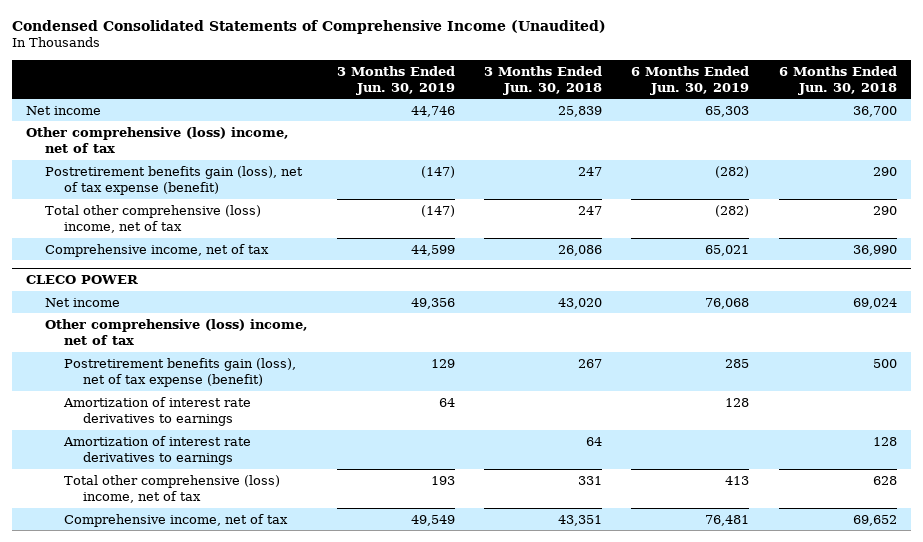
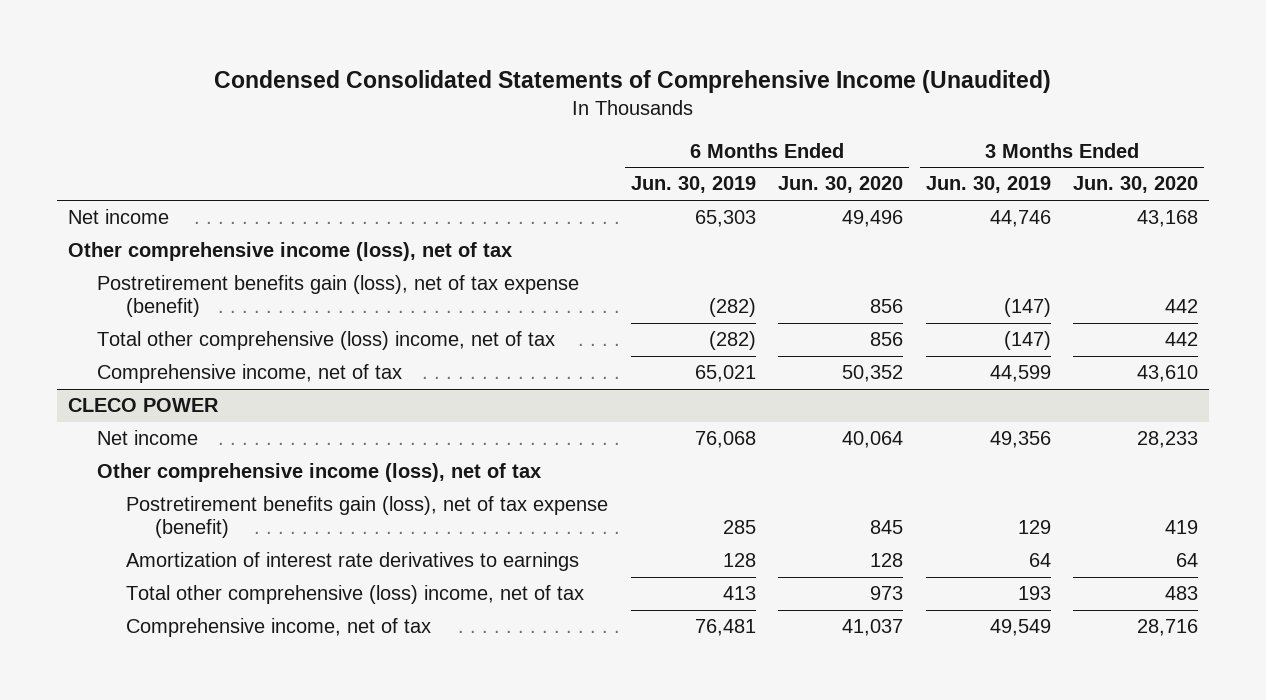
- | 3 Months Ended Jun. 30, 2019 | 3 Months Ended Jun. 30, 2018 | 6 Months Ended Jun. 30, 2019 | 6 Months Ended Jun. 30, 2018
+ | 6 Months Ended Jun. 30, 2019 | 6 Months Ended Jun. 30, 2020 | 3 Months Ended Jun. 30, 2019 | 3 Months Ended Jun. 30, 2020
- Other comprehensive (loss) income, net of tax
+ Other comprehensive income (loss), net of tax
@ CLECO POWER
- Other comprehensive (loss) income, net of tax
+ Other comprehensive income (loss), net of tax
- Amortization of interest rate derivatives to earnings | | 64 | | 128

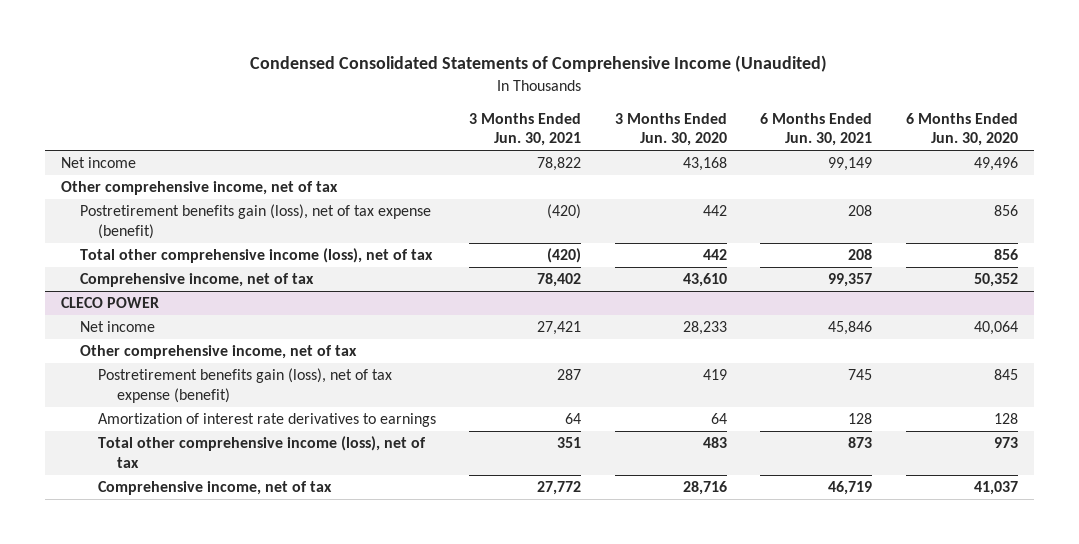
- | 6 Months Ended Jun. 30, 2019 | 6 Months Ended Jun. 30, 2020 | 3 Months Ended Jun. 30, 2019 | 3 Months Ended Jun. 30, 2020
+ | 3 Months Ended Jun. 30, 2021 | 3 Months Ended Jun. 30, 2020 | 6 Months Ended Jun. 30, 2021 | 6 Months Ended Jun. 30, 2020
- Other comprehensive income (loss), net of tax
+ Other comprehensive income, net of tax
- Total other comprehensive (loss) income, net of tax | (282) | 856 | (147) | 442
+ Total other comprehensive income (loss), net of tax | (420) | 442 | 208 | 856
@ CLECO POWER
- Other comprehensive income (loss), net of tax
+ Other comprehensive income, net of tax
- Total other comprehensive (loss) income, net of tax | 413 | 973 | 193 | 483
+ Total other comprehensive income (loss), net of tax | 351 | 483 | 873 | 973

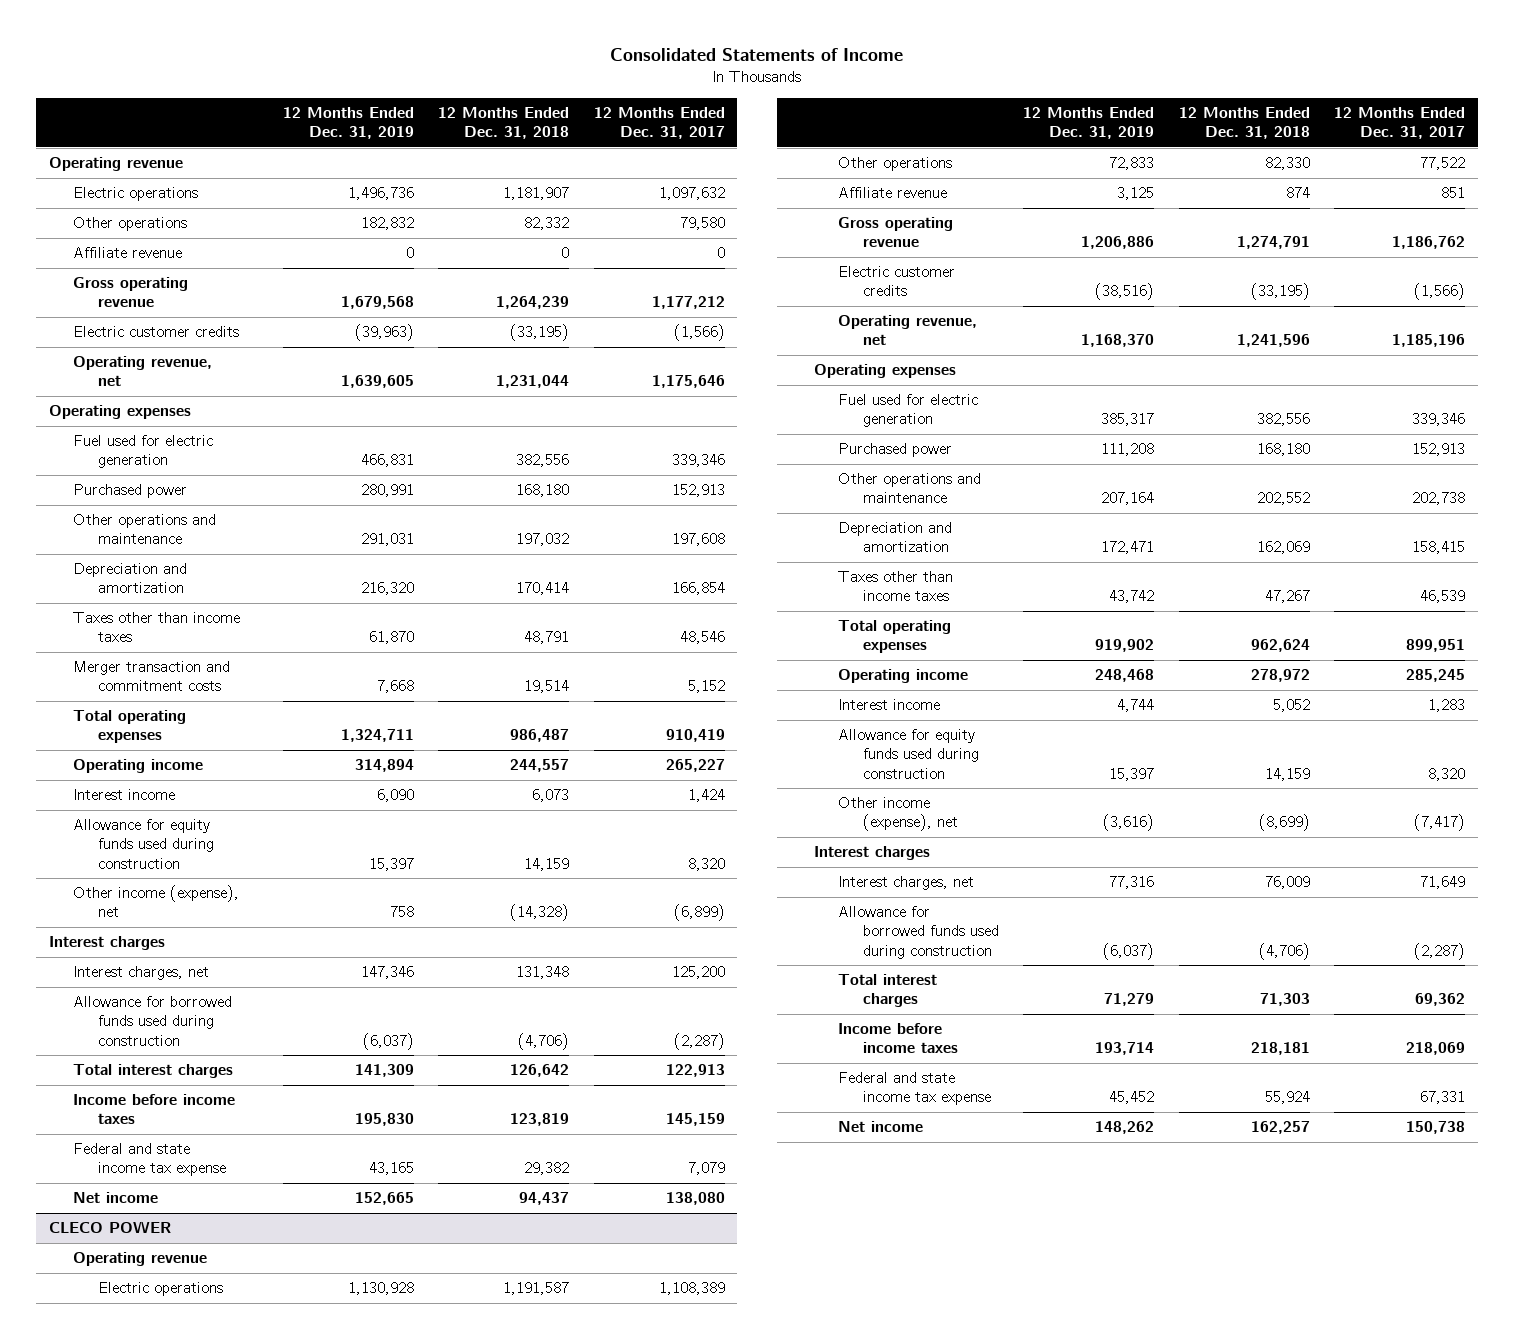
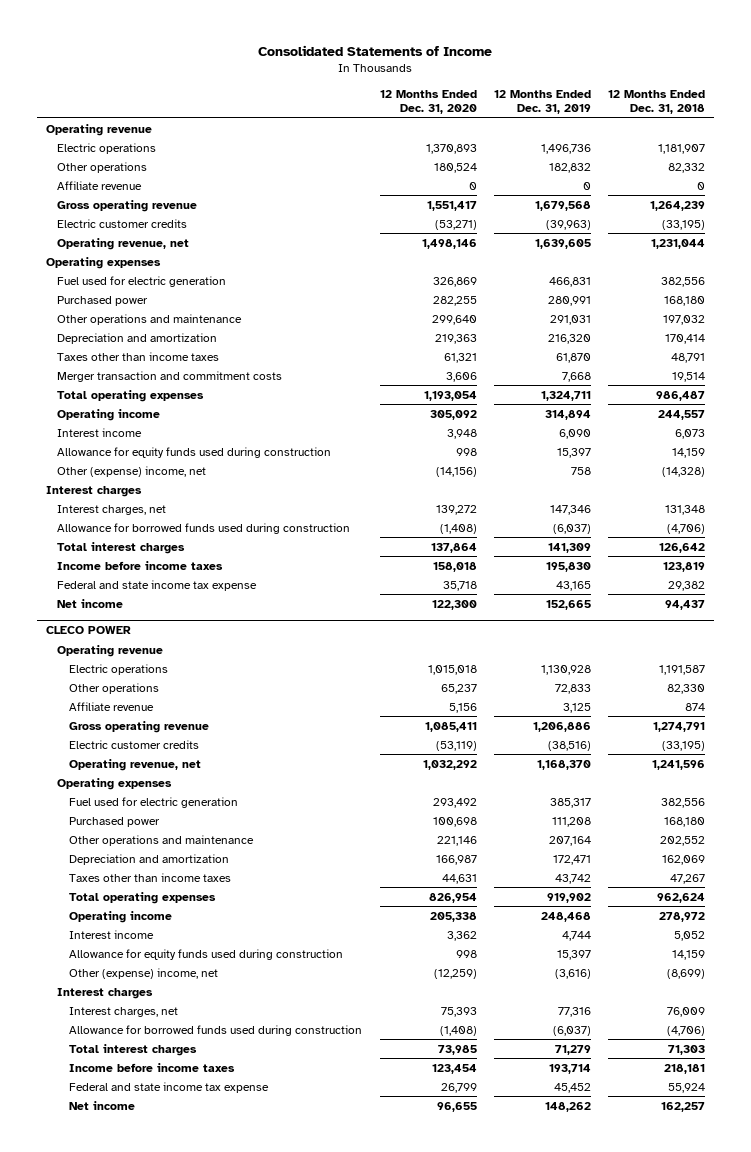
- | 12 Months Ended Dec. 31, 2019 | 12 Months Ended Dec. 31, 2018 | 12 Months Ended Dec. 31, 2017
+ | 12 Months Ended Dec. 31, 2020 | 12 Months Ended Dec. 31, 2019 | 12 Months Ended Dec. 31, 2018
- Other income (expense), net | 758 | (14,328) | (6,899)
+ Other (expense) income, net | (14,156) | 758 | (14,328)
@ CLECO POWER
- Other income (expense), net | (3,616) | (8,699) | (7,417)
+ Other (expense) income, net | (12,259) | (3,616) | (8,699)

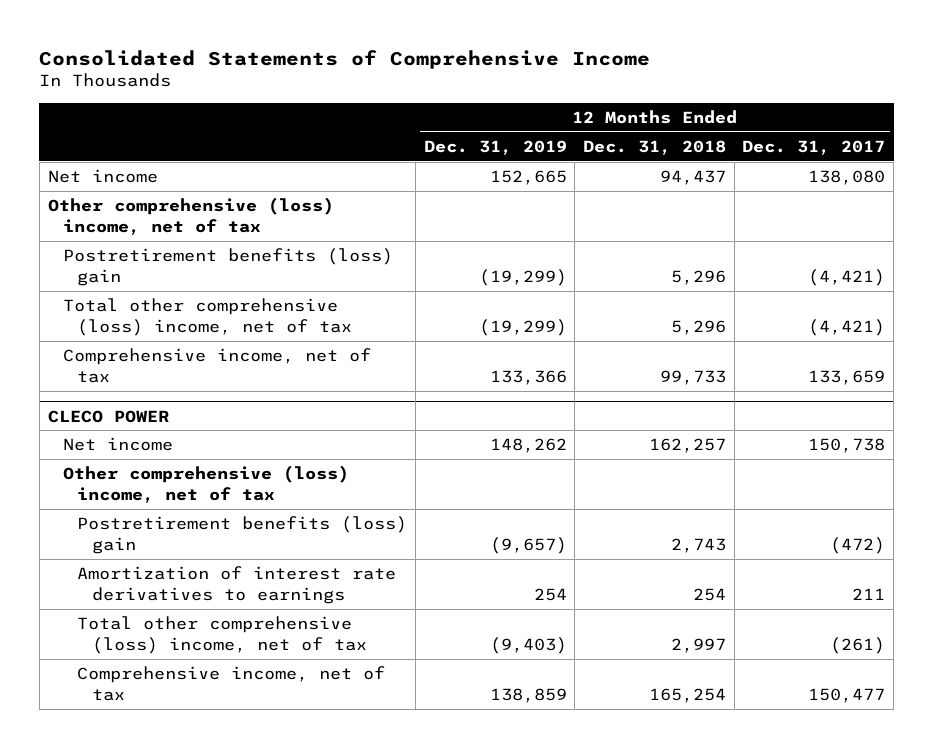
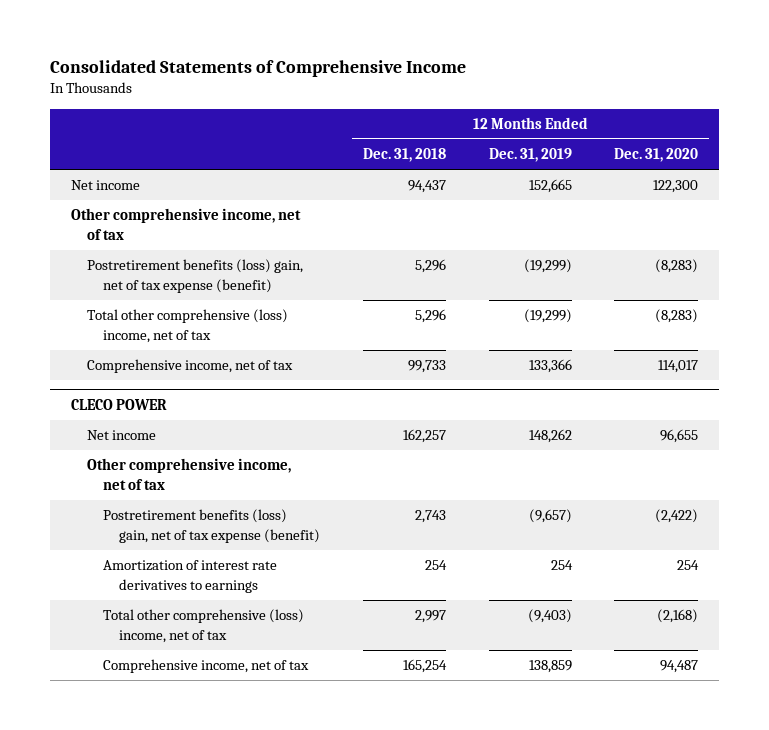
- | 12 Months Ended Dec. 31, 2019 | 12 Months Ended Dec. 31, 2018 | 12 Months Ended Dec. 31, 2017
+ | 12 Months Ended Dec. 31, 2018 | 12 Months Ended Dec. 31, 2019 | 12 Months Ended Dec. 31, 2020
- Other comprehensive (loss) income, net of tax
- Postretirement benefits (loss) gain | (19,299) | 5,296 | (4,421)
+ Other comprehensive income, net of tax
+ Postretirement benefits (loss) gain, net of tax expense (benefit) | 5,296 | (19,299) | (8,283)
@ CLECO POWER
- Other comprehensive (loss) income, net of tax
- Postretirement benefits (loss) gain | (9,657) | 2,743 | (472)
+ Other comprehensive income, net of tax
+ Postretirement benefits (loss) gain, net of tax expense (benefit) | 2,743 | (9,657) | (2,422)

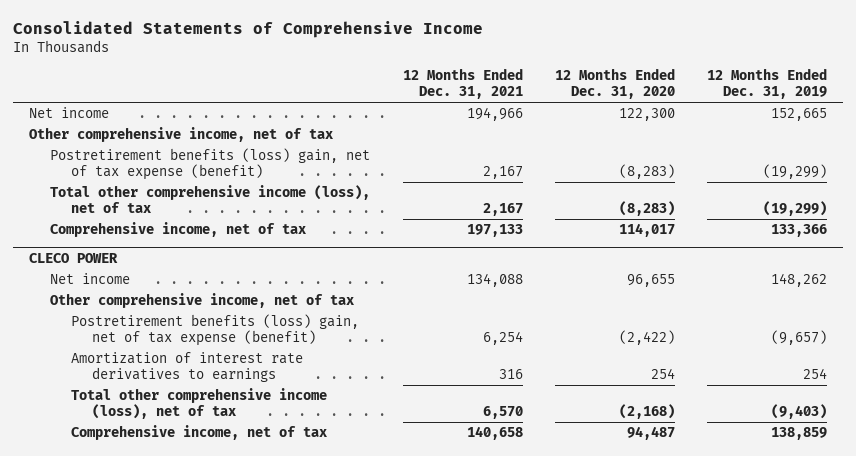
- | 12 Months Ended Dec. 31, 2018 | 12 Months Ended Dec. 31, 2019 | 12 Months Ended Dec. 31, 2020
+ | 12 Months Ended Dec. 31, 2021 | 12 Months Ended Dec. 31, 2020 | 12 Months Ended Dec. 31, 2019
- Total other comprehensive (loss) income, net of tax | 5,296 | (19,299) | (8,283)
+ Total other comprehensive income (loss), net of tax | 2,167 | (8,283) | (19,299)
@ CLECO POWER
- Total other comprehensive (loss) income, net of tax | 2,997 | (9,403) | (2,168)
+ Total other comprehensive income (loss), net of tax | 6,570 | (2,168) | (9,403)

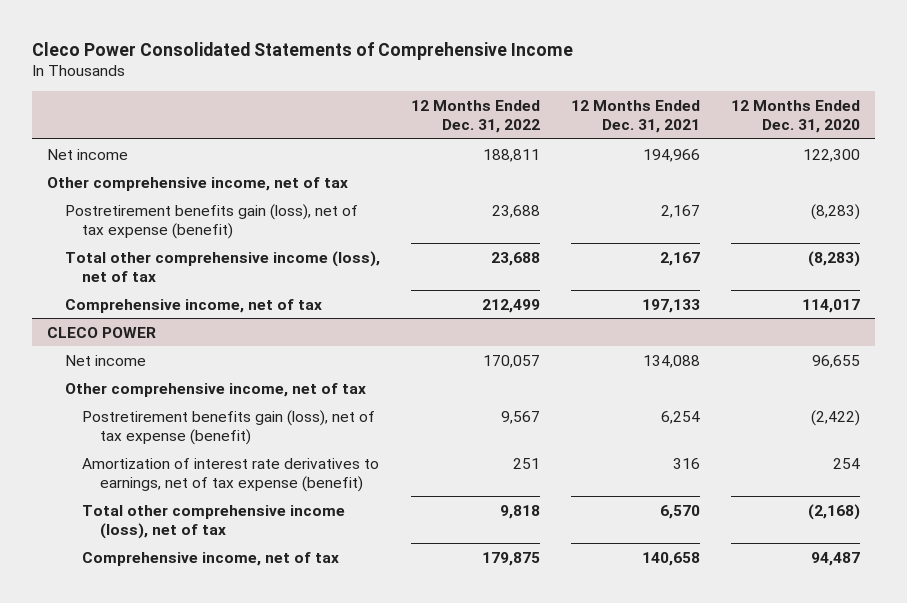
- Consolidated Statements of Comprehensive Income
+ Cleco Power Consolidated Statements of Comprehensive Income
- | 12 Months Ended Dec. 31, 2021 | 12 Months Ended Dec. 31, 2020 | 12 Months Ended Dec. 31, 2019
+ | 12 Months Ended Dec. 31, 2022 | 12 Months Ended Dec. 31, 2021 | 12 Months Ended Dec. 31, 2020
- Postretirement benefits (loss) gain, net of tax expense (benefit) | 2,167 | (8,283) | (19,299)
+ Postretirement benefits gain (loss), net of tax expense (benefit) | 23,688 | 2,167 | (8,283)
@ CLECO POWER
- Postretirement benefits (loss) gain, net of tax expense (benefit) | 6,254 | (2,422) | (9,657)
- Amortization of interest rate derivatives to earnings | 316 | 254 | 254
+ Postretirement benefits gain (loss), net of tax expense (benefit) | 9,567 | 6,254 | (2,422)
+ Amortization of interest rate derivatives to earnings, net of tax expense (benefit) | 251 | 316 | 254

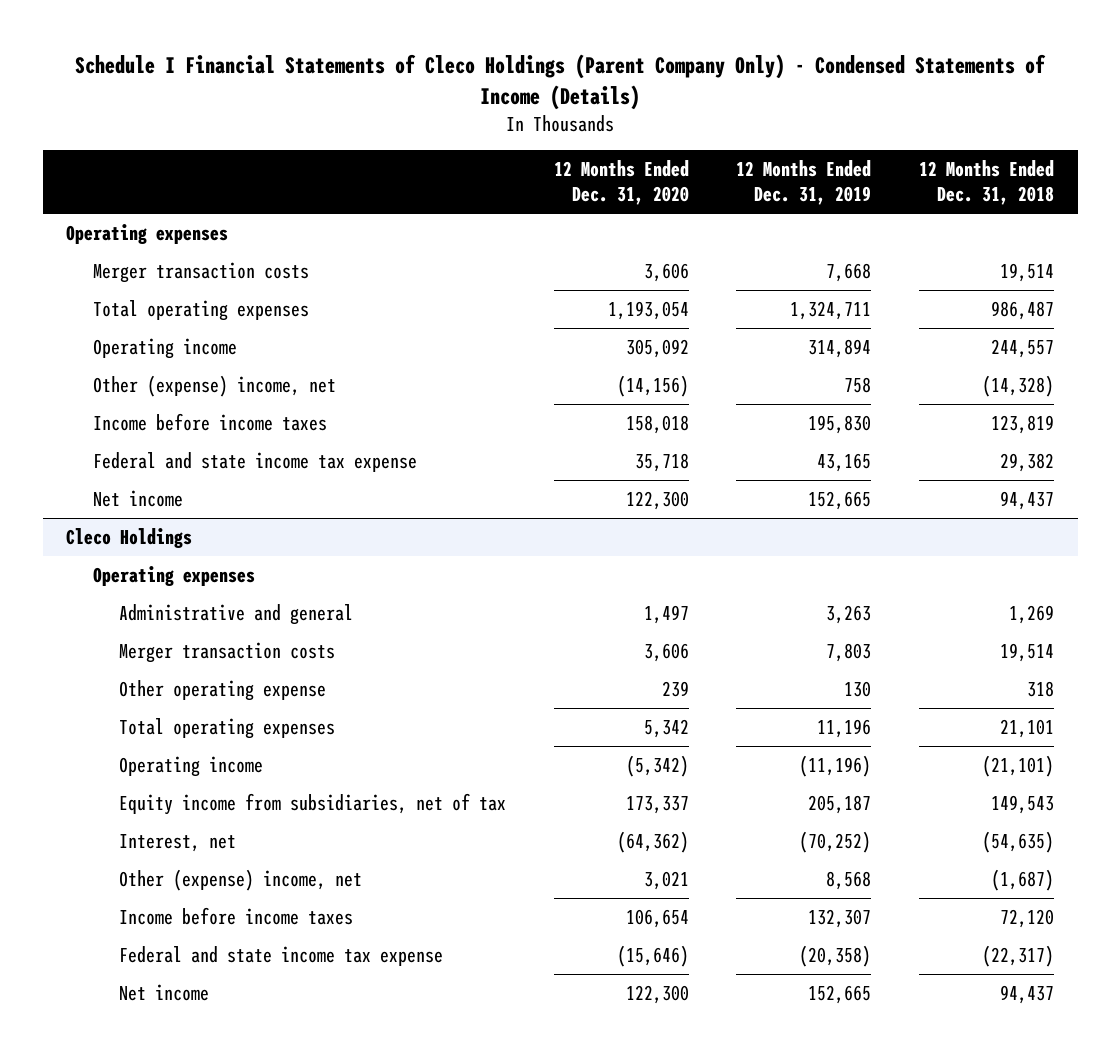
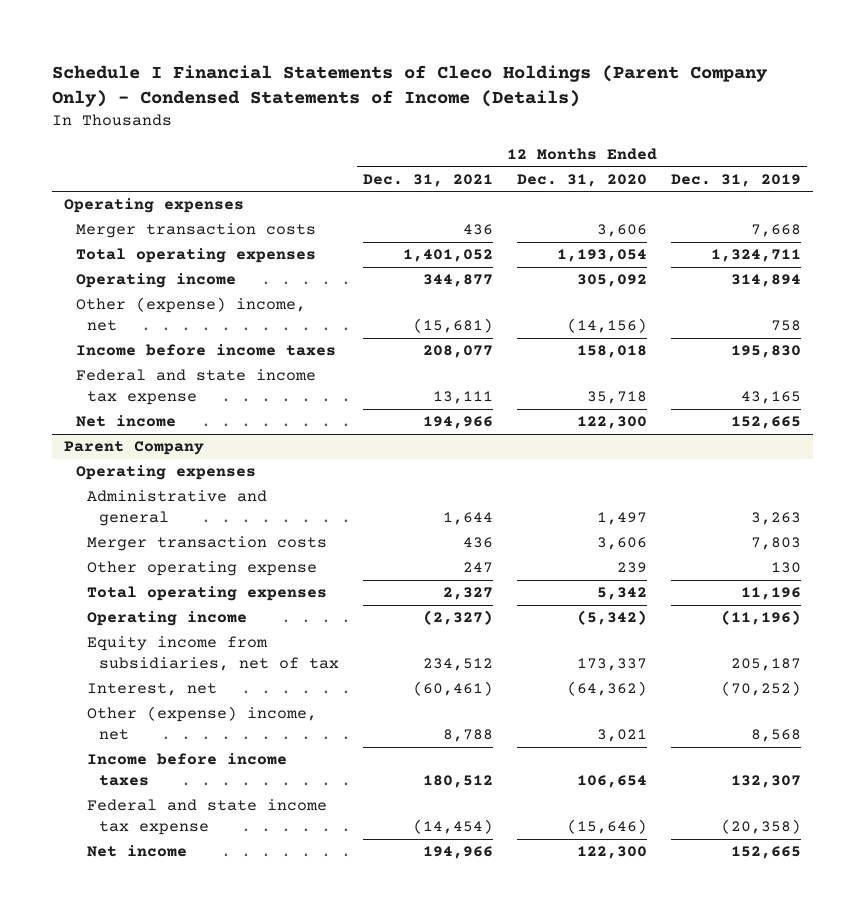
- | 12 Months Ended Dec. 31, 2020 | 12 Months Ended Dec. 31, 2019 | 12 Months Ended Dec. 31, 2018
+ | 12 Months Ended Dec. 31, 2021 | 12 Months Ended Dec. 31, 2020 | 12 Months Ended Dec. 31, 2019
- Cleco Holdings
+ Parent Company

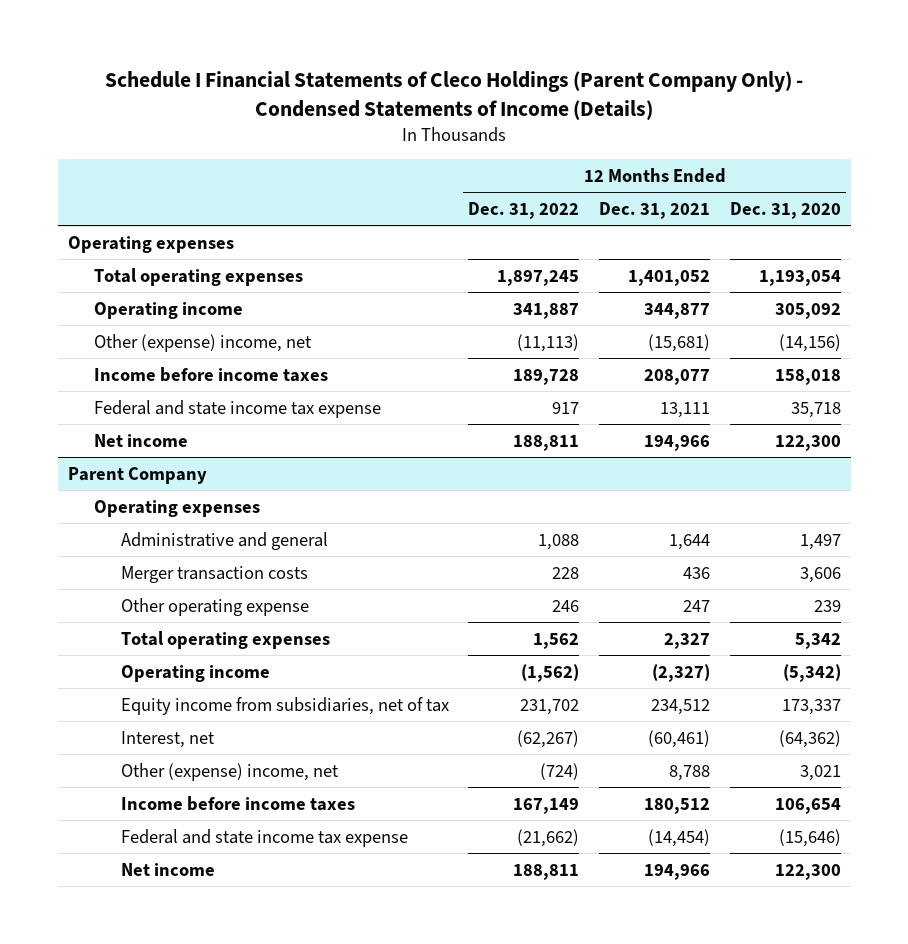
- | 12 Months Ended Dec. 31, 2021 | 12 Months Ended Dec. 31, 2020 | 12 Months Ended Dec. 31, 2019
+ | 12 Months Ended Dec. 31, 2022 | 12 Months Ended Dec. 31, 2021 | 12 Months Ended Dec. 31, 2020
- Merger transaction costs | 436 | 3,606 | 7,668

